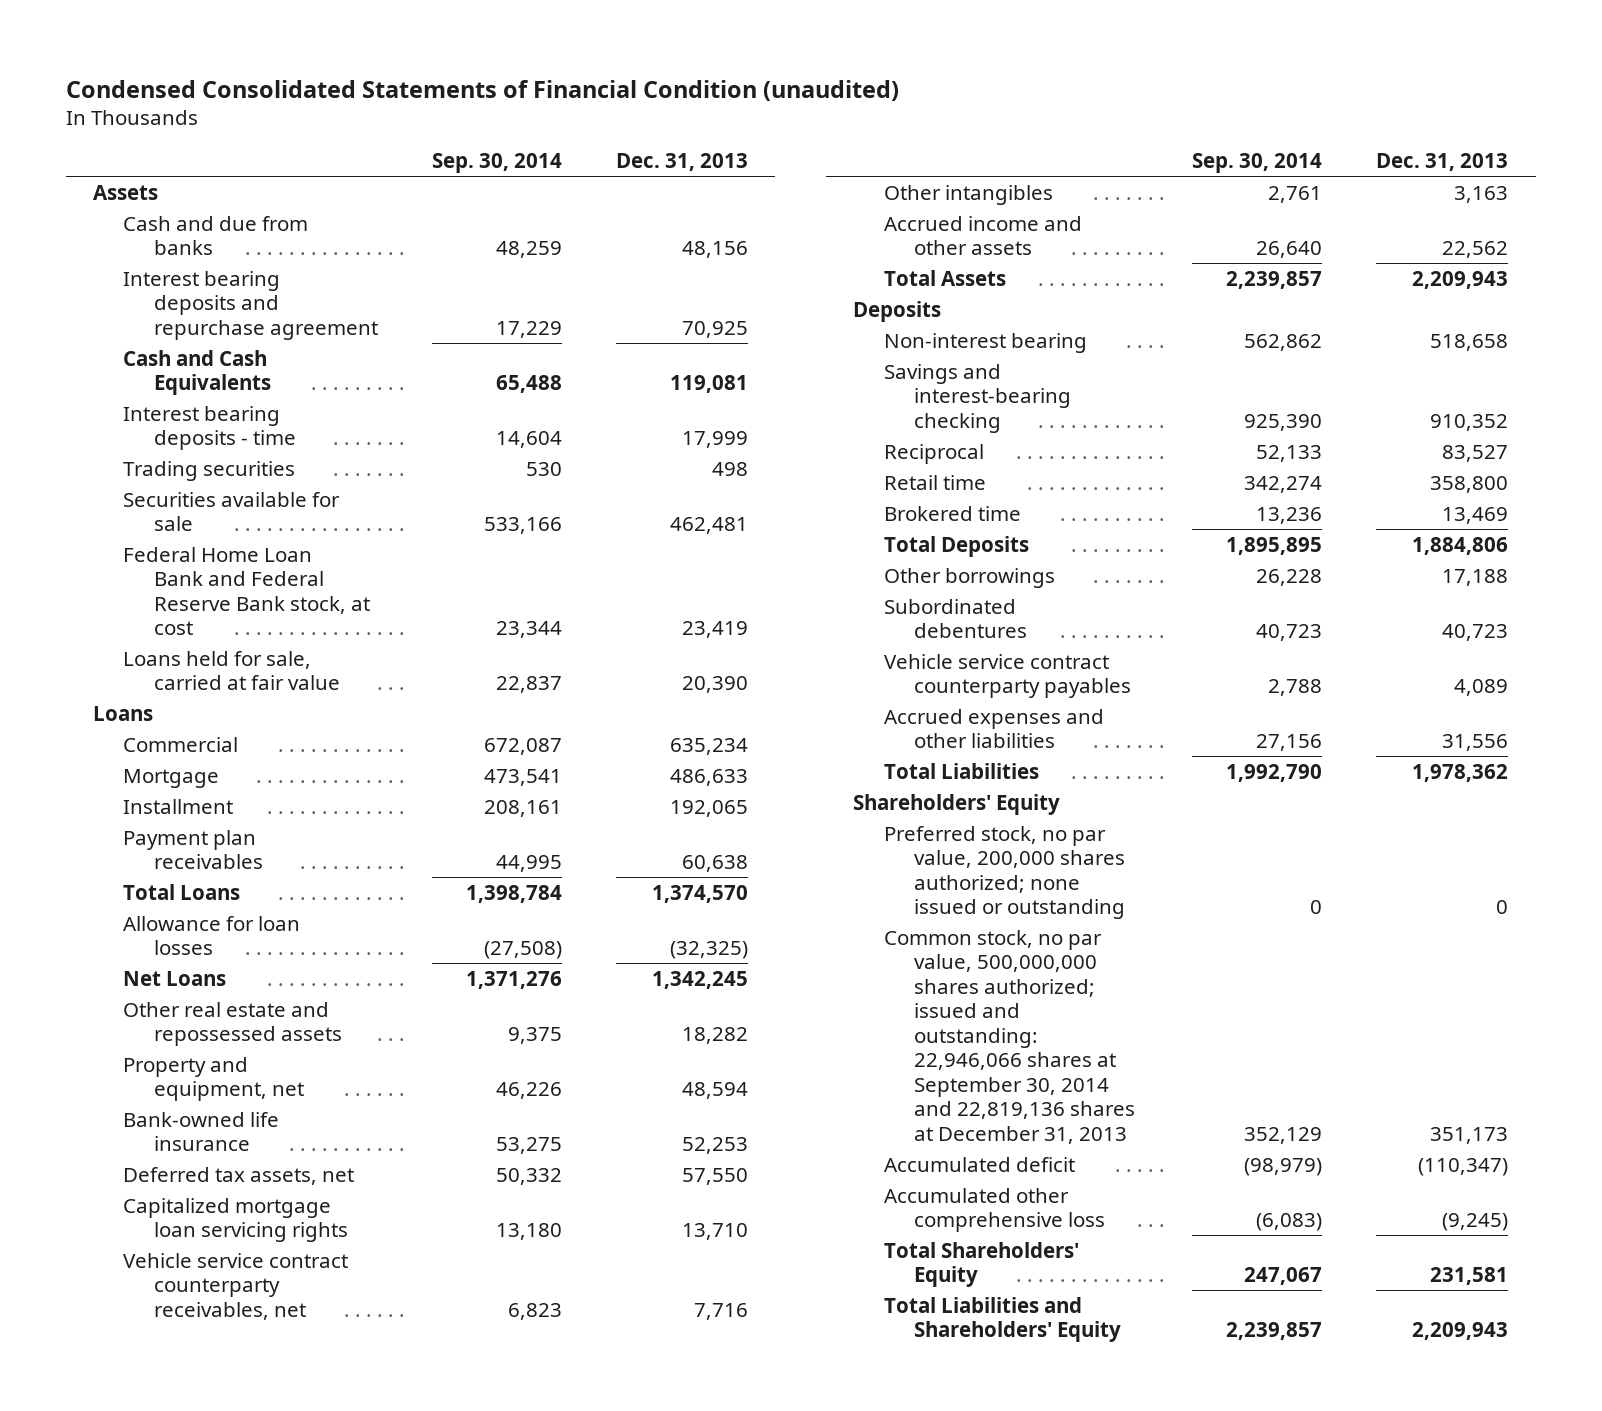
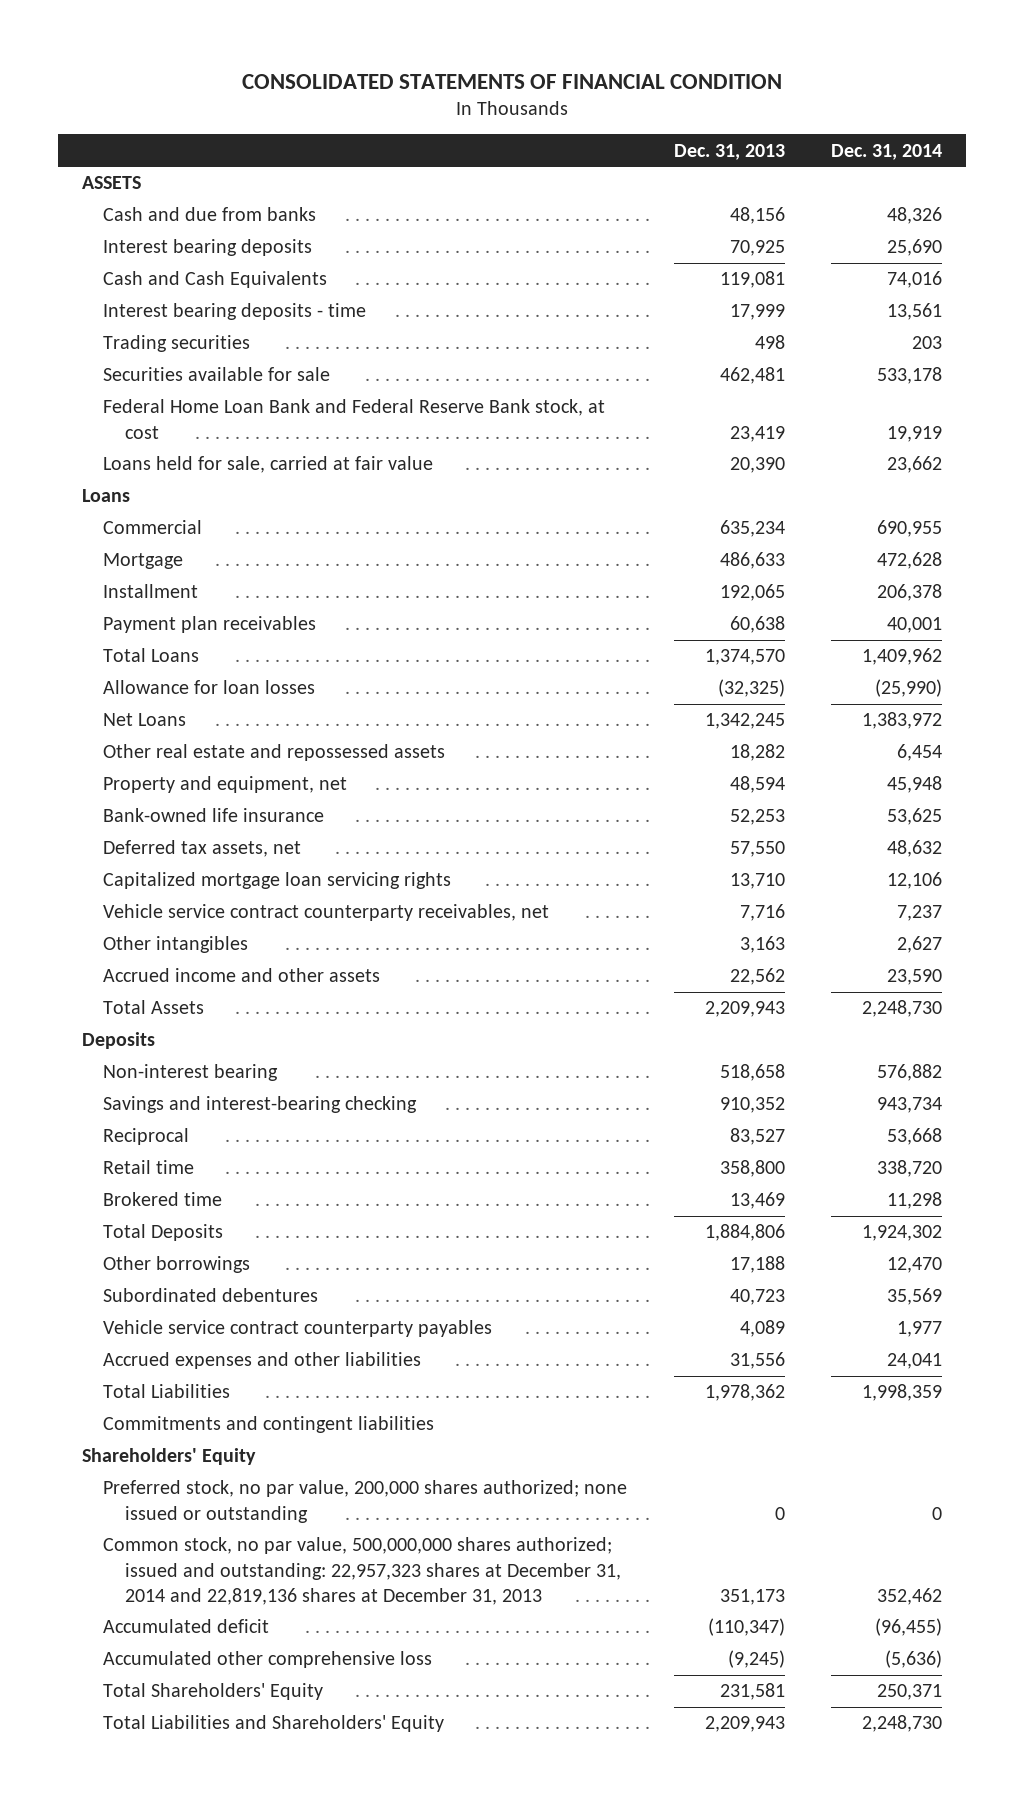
- Condensed Consolidated Statements of Financial Condition (unaudited)
+ CONSOLIDATED STATEMENTS OF FINANCIAL CONDITION
- | Sep. 30, 2014 | Dec. 31, 2013
+ | Dec. 31, 2013 | Dec. 31, 2014
- Assets
+ ASSETS
- Interest bearing deposits and repurchase agreement | 17,229 | 70,925
+ Interest bearing deposits | 70,925 | 25,690
+ Commitments and contingent liabilities
- Common stock, no par value, 500,000,000 shares authorized; issued and outstanding: 22,946,066 shares at September 30, 2014 and 22,819,136 shares at December 31, 2013 | 352,129 | 351,173
+ Common stock, no par value, 500,000,000 shares authorized; issued and outstanding: 22,957,323 shares at December 31, 2014 and 22,819,136 shares at December 31, 2013 | 351,173 | 352,462

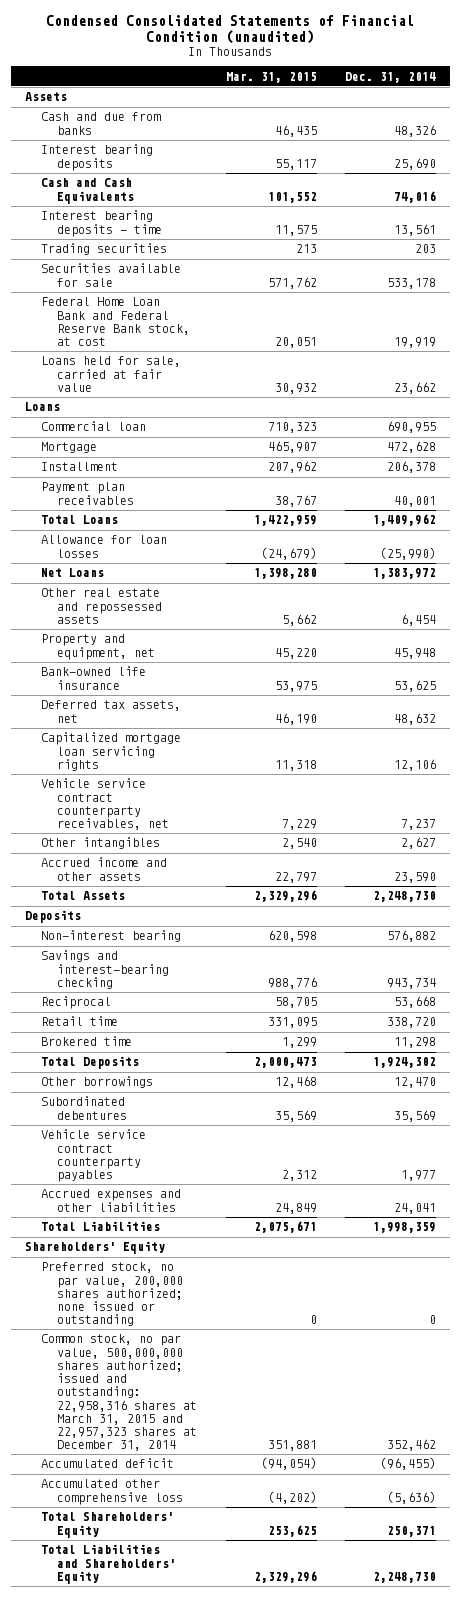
- CONSOLIDATED STATEMENTS OF FINANCIAL CONDITION
+ Condensed Consolidated Statements of Financial Condition (unaudited)
- | Dec. 31, 2013 | Dec. 31, 2014
+ | Mar. 31, 2015 | Dec. 31, 2014
- ASSETS
+ Assets
- Commercial | 635,234 | 690,955
+ Commercial loan | 710,323 | 690,955
- Commitments and contingent liabilities
- Common stock, no par value, 500,000,000 shares authorized; issued and outstanding: 22,957,323 shares at December 31, 2014 and 22,819,136 shares at December 31, 2013 | 351,173 | 352,462
+ Common stock, no par value, 500,000,000 shares authorized; issued and outstanding: 22,958,316 shares at March 31, 2015 and 22,957,323 shares at December 31, 2014 | 351,881 | 352,462

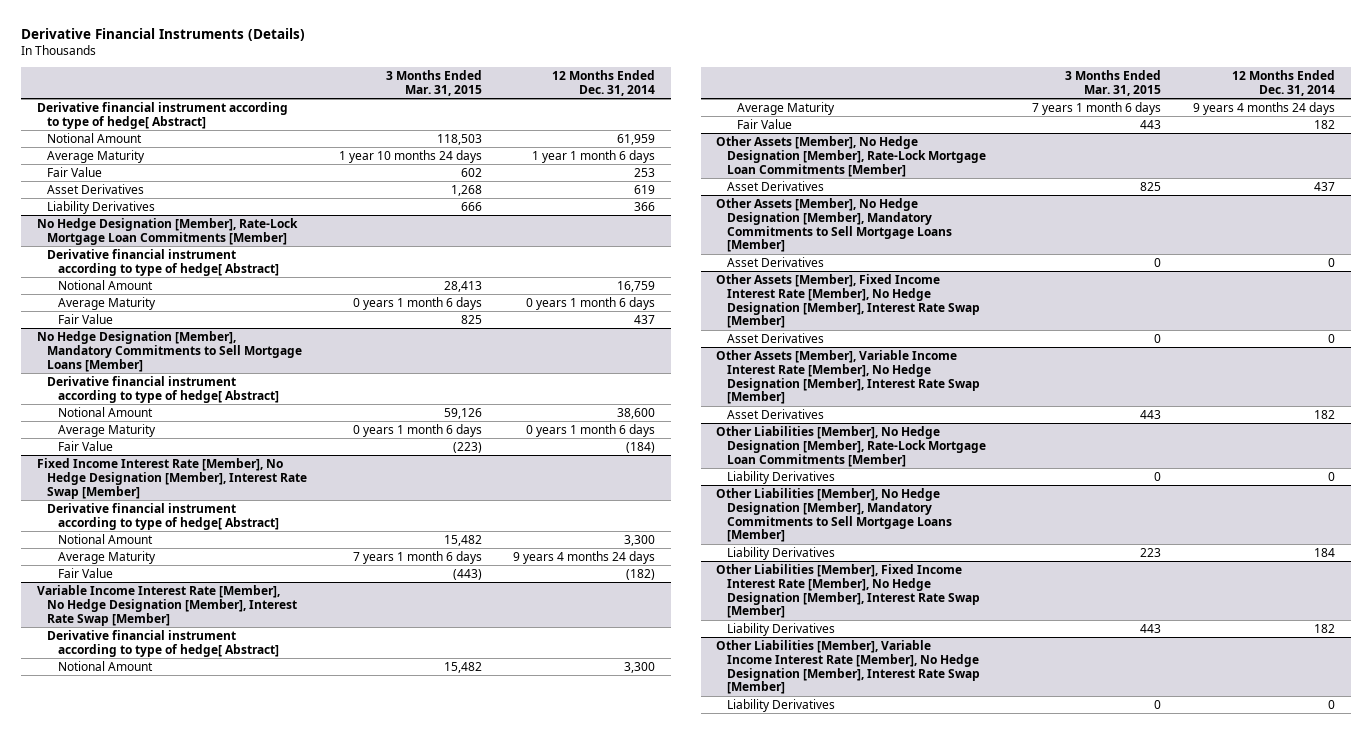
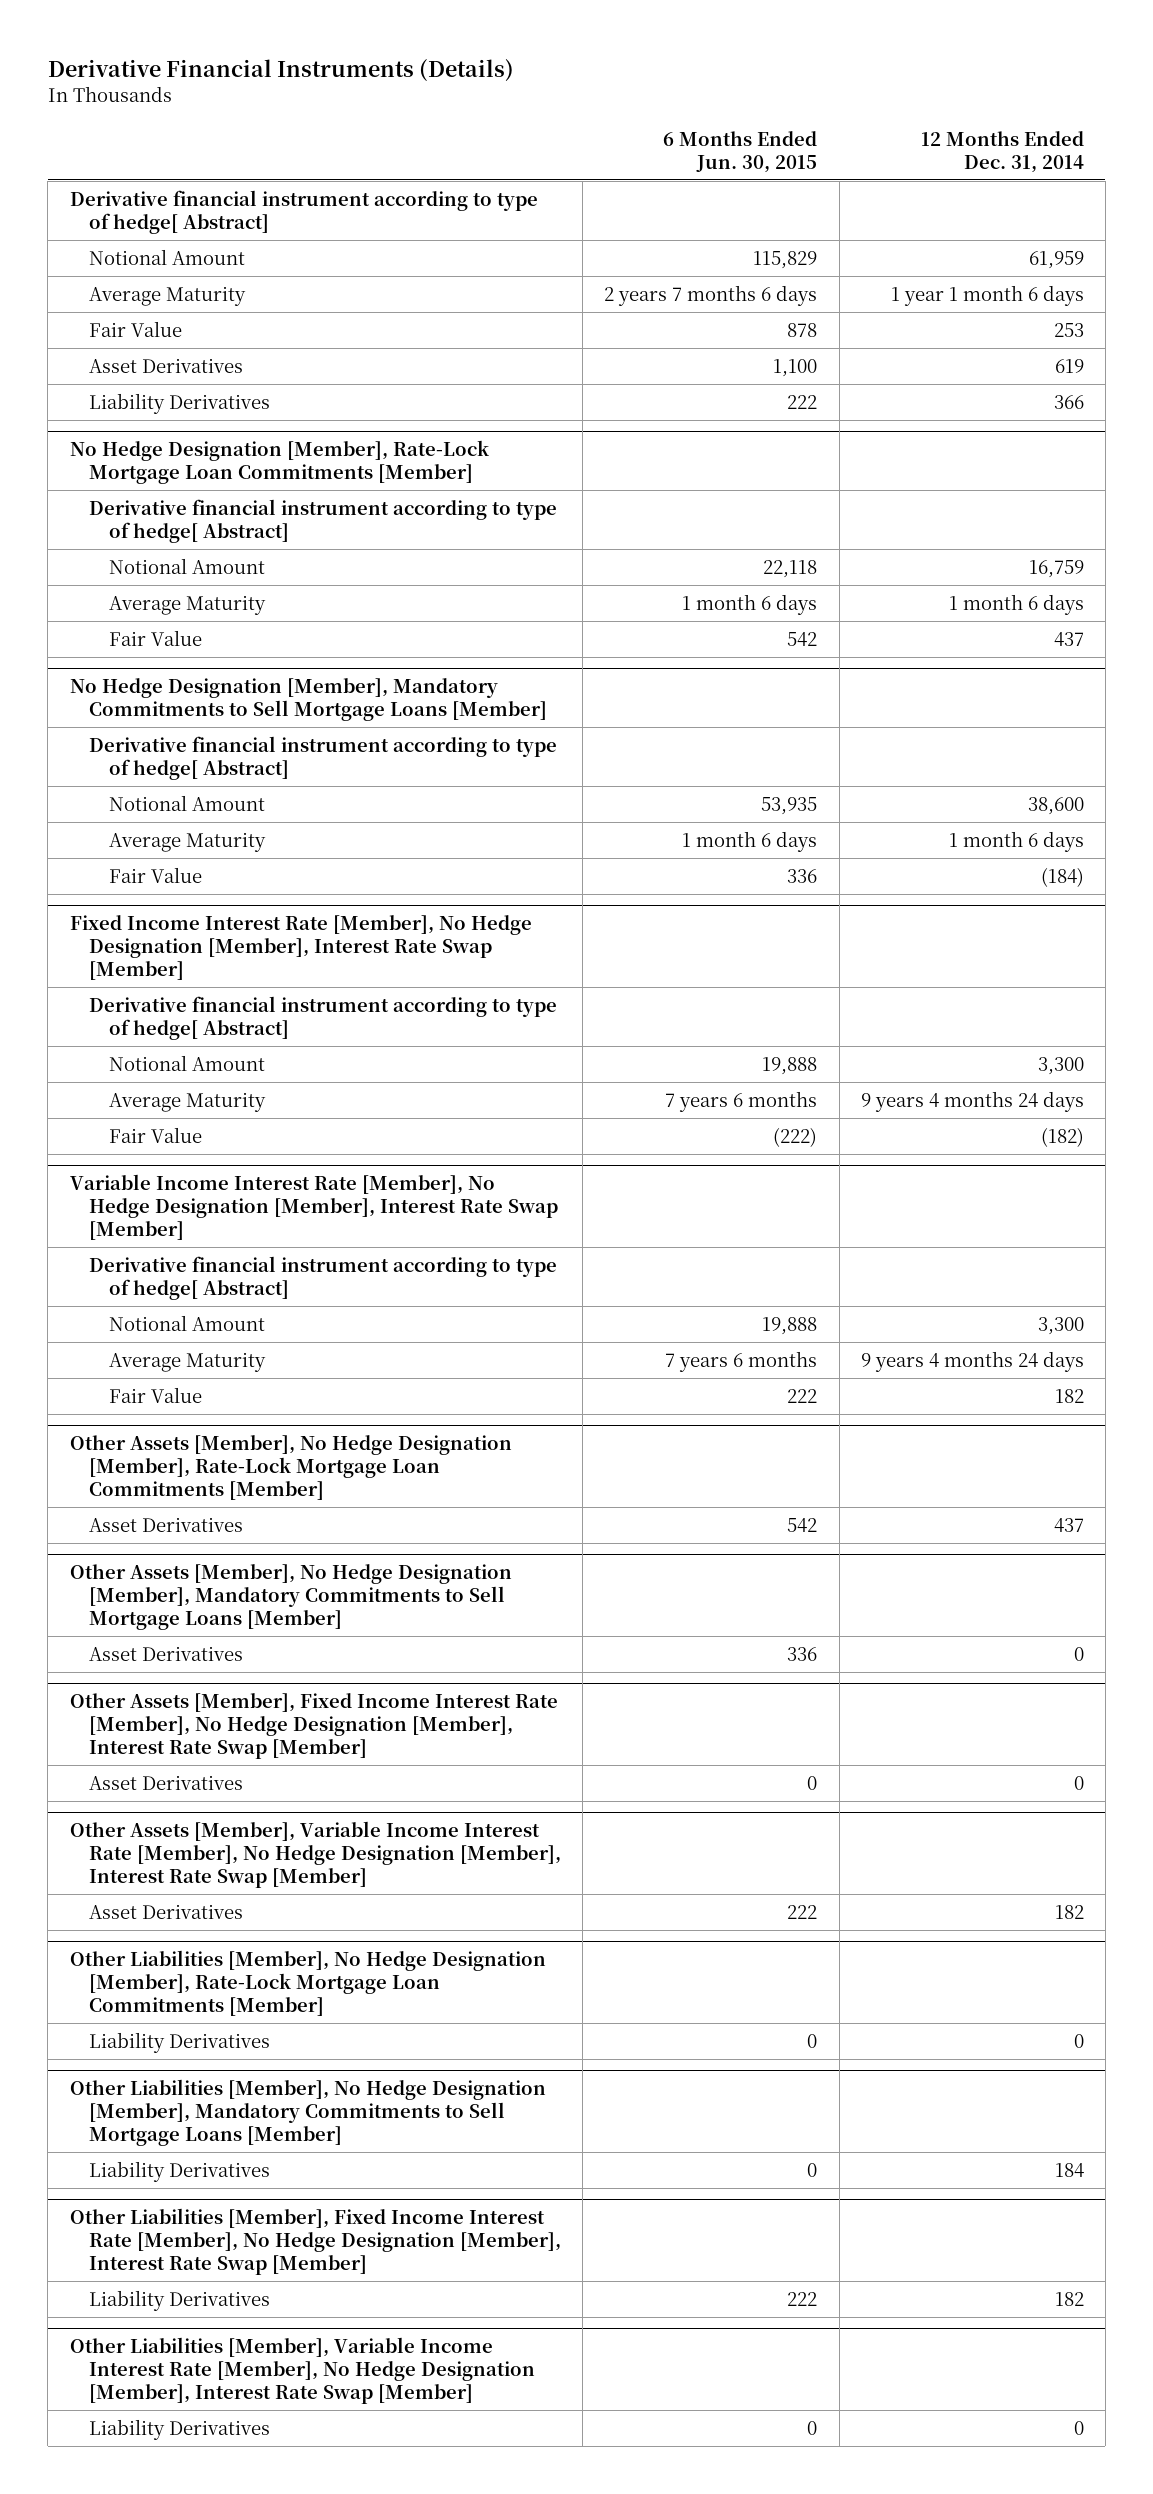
- | 3 Months Ended Mar. 31, 2015 | 12 Months Ended Dec. 31, 2014
+ | 6 Months Ended Jun. 30, 2015 | 12 Months Ended Dec. 31, 2014
@ No Hedge Designation [Member], Rate-Lock Mortgage Loan Commitments [Member]
- Average Maturity | 0 years 1 month 6 days | 0 years 1 month 6 days
+ Average Maturity | 1 month 6 days | 1 month 6 days
@ No Hedge Designation [Member], Mandatory Commitments to Sell Mortgage Loans [Member]
- Average Maturity | 0 years 1 month 6 days | 0 years 1 month 6 days
+ Average Maturity | 1 month 6 days | 1 month 6 days

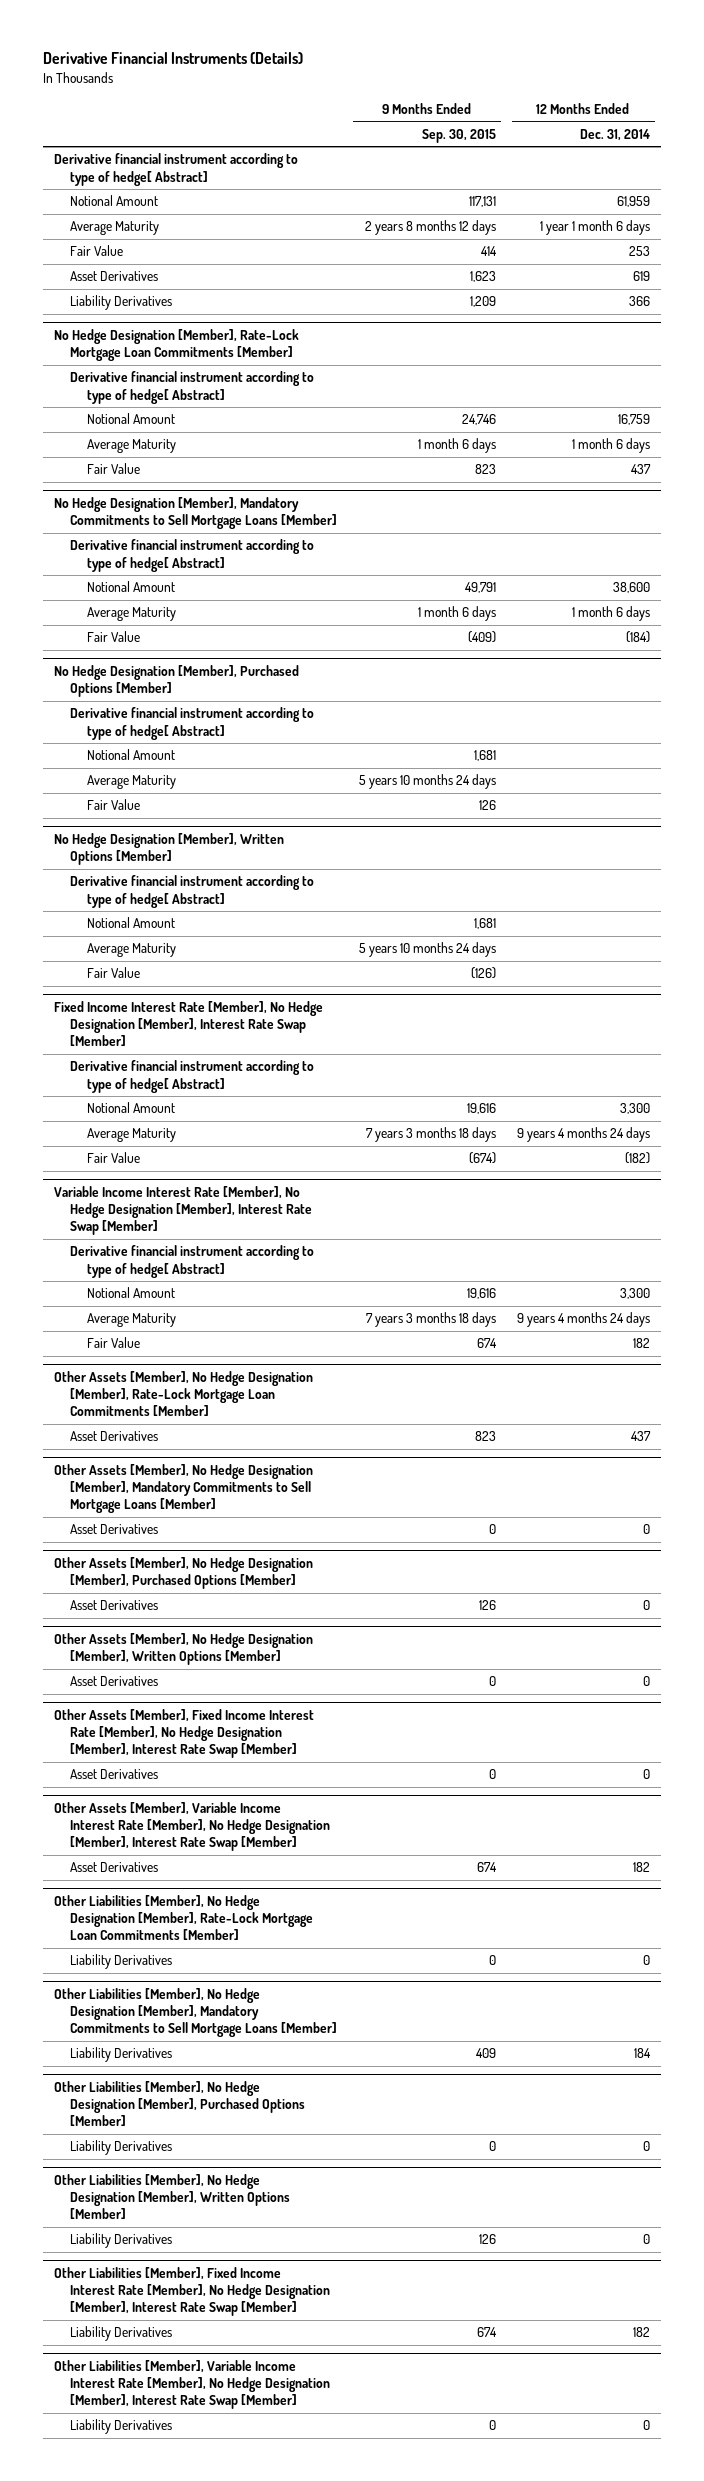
- | 6 Months Ended Jun. 30, 2015 | 12 Months Ended Dec. 31, 2014
+ | 9 Months Ended Sep. 30, 2015 | 12 Months Ended Dec. 31, 2014
+ No Hedge Designation [Member], Purchased Options [Member]
+ Derivative financial instrument according to type of hedge[ Abstract]
+ Notional Amount | 1,681 |
+ Average Maturity | 5 years 10 months 24 days |
+ Fair Value | 126 |
+ No Hedge Designation [Member], Written Options [Member]
+ Derivative financial instrument according to type of hedge[ Abstract]
+ Notional Amount | 1,681 |
+ Average Maturity | 5 years 10 months 24 days |
+ Fair Value | (126) |
+ Other Assets [Member], No Hedge Designation [Member], Purchased Options [Member]
+ Asset Derivatives | 126 | 0
+ Other Assets [Member], No Hedge Designation [Member], Written Options [Member]
+ Asset Derivatives | 0 | 0
+ Other Liabilities [Member], No Hedge Designation [Member], Purchased Options [Member]
+ Liability Derivatives | 0 | 0
+ Other Liabilities [Member], No Hedge Designation [Member], Written Options [Member]
+ Liability Derivatives | 126 | 0

